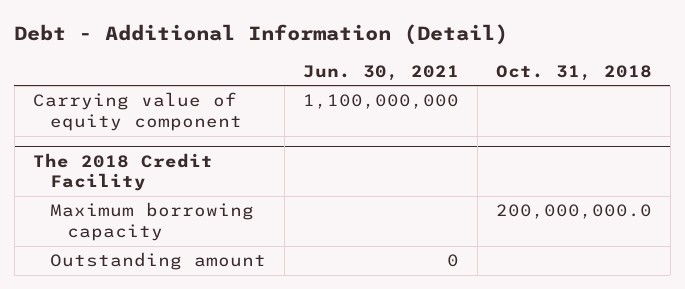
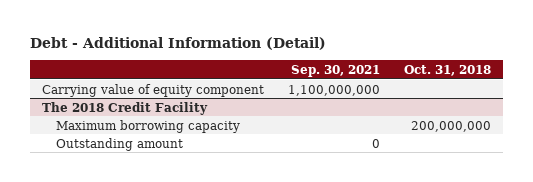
- | Jun. 30, 2021 | Oct. 31, 2018
+ | Sep. 30, 2021 | Oct. 31, 2018
@ The 2018 Credit Facility
- Maximum borrowing capacity | | 200,000,000.0
+ Maximum borrowing capacity | | 200,000,000

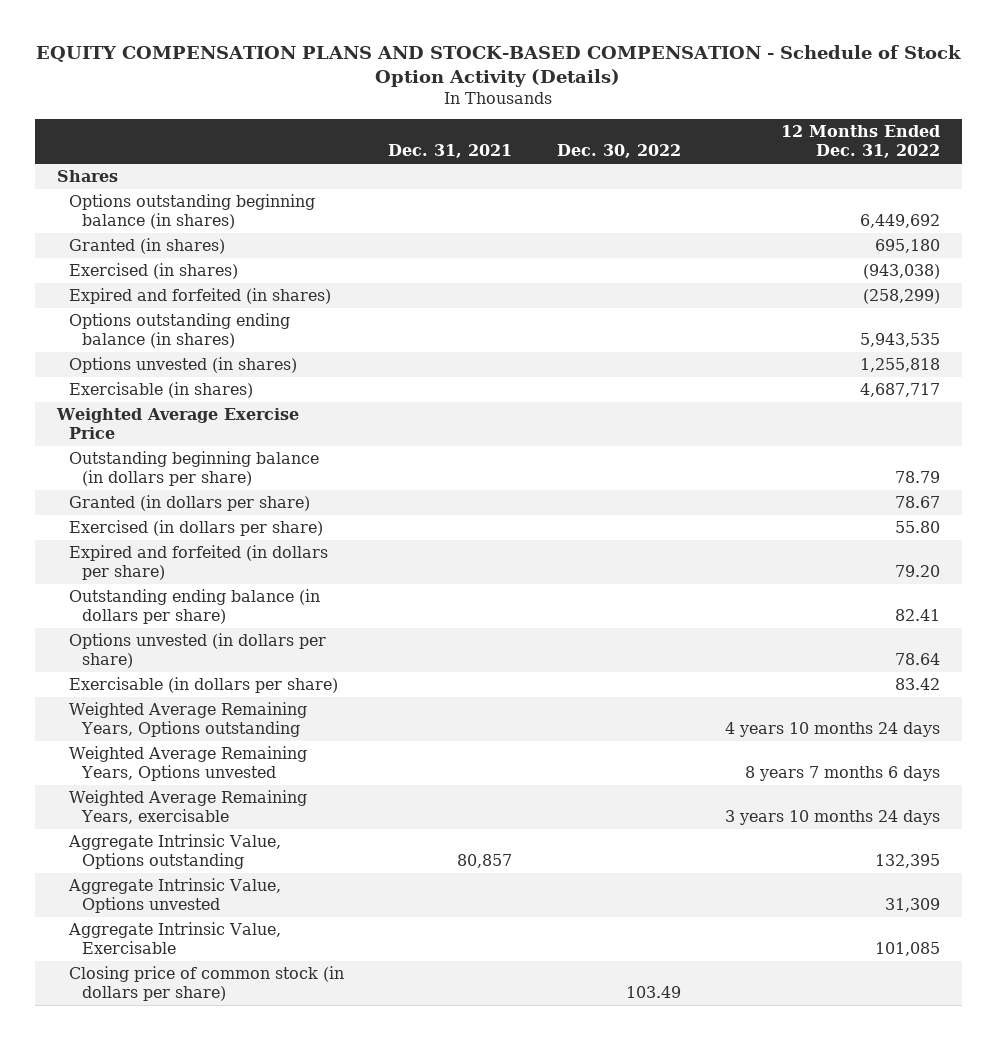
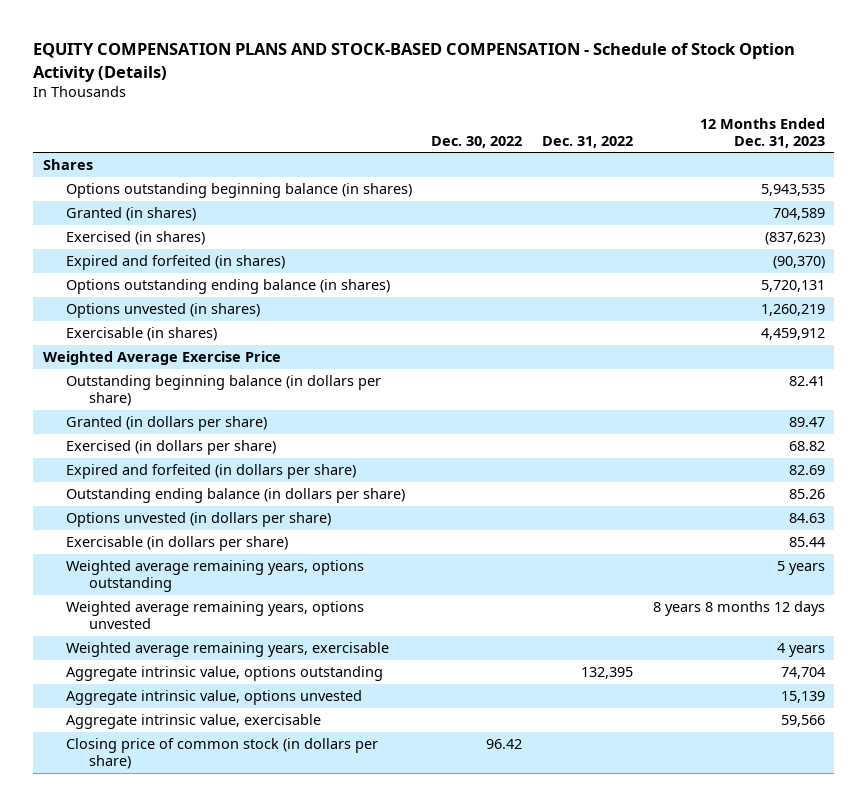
- | Dec. 31, 2021 | Dec. 30, 2022 | 12 Months Ended Dec. 31, 2022
+ | Dec. 30, 2022 | Dec. 31, 2022 | 12 Months Ended Dec. 31, 2023
- Weighted Average Remaining Years, Options outstanding | | | 4 years 10 months 24 days
- Weighted Average Remaining Years, Options unvested | | | 8 years 7 months 6 days
- Weighted Average Remaining Years, exercisable | | | 3 years 10 months 24 days
- Aggregate Intrinsic Value, Options outstanding | 80,857 | | 132,395
- Aggregate Intrinsic Value, Options unvested | | | 31,309
- Aggregate Intrinsic Value, Exercisable | | | 101,085
- Closing price of common stock (in dollars per share) | | 103.49 |
+ Weighted average remaining years, options outstanding | | | 5 years
+ Weighted average remaining years, options unvested | | | 8 years 8 months 12 days
+ Weighted average remaining years, exercisable | | | 4 years
+ Aggregate intrinsic value, options outstanding | | 132,395 | 74,704
+ Aggregate intrinsic value, options unvested | | | 15,139
+ Aggregate intrinsic value, exercisable | | | 59,566
+ Closing price of common stock (in dollars per share) | 96.42 | |

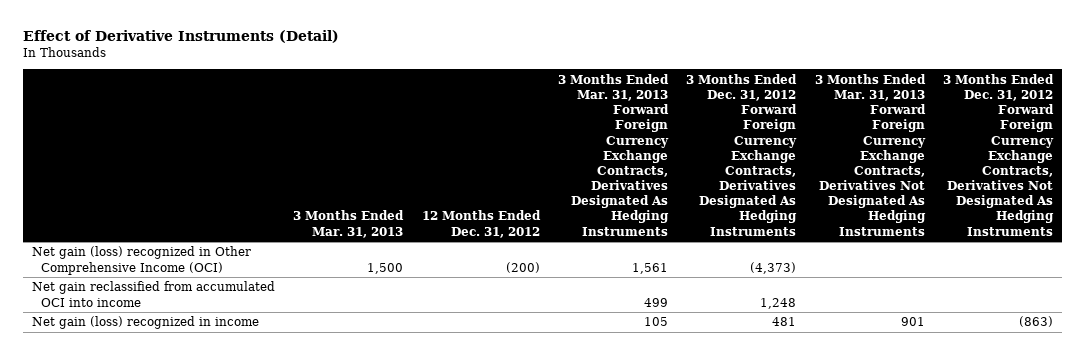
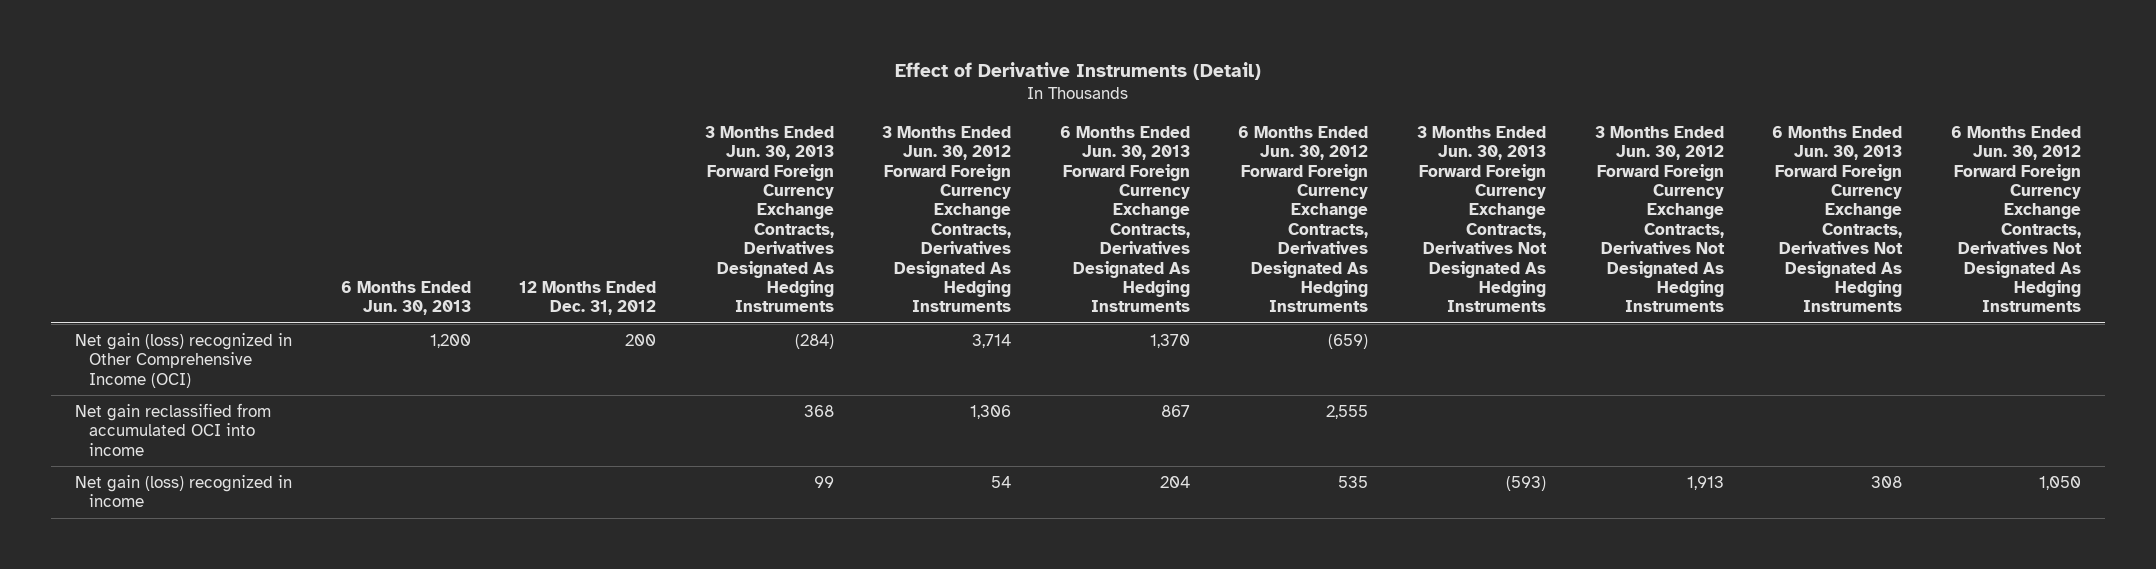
- | 3 Months Ended Mar. 31, 2013 | 12 Months Ended Dec. 31, 2012 | 3 Months Ended Mar. 31, 2013 Forward Foreign Currency Exchange Contracts, Derivatives Designated As Hedging Instruments | 3 Months Ended Dec. 31, 2012 Forward Foreign Currency Exchange Contracts, Derivatives Designated As Hedging Instruments | 3 Months Ended Mar. 31, 2013 Forward Foreign Currency Exchange Contracts, Derivatives Not Designated As Hedging Instruments | 3 Months Ended Dec. 31, 2012 Forward Foreign Currency Exchange Contracts, Derivatives Not Designated As Hedging Instruments
+ | 6 Months Ended Jun. 30, 2013 | 12 Months Ended Dec. 31, 2012 | 3 Months Ended Jun. 30, 2013 Forward Foreign Currency Exchange Contracts, Derivatives Designated As Hedging Instruments | 3 Months Ended Jun. 30, 2012 Forward Foreign Currency Exchange Contracts, Derivatives Designated As Hedging Instruments | 6 Months Ended Jun. 30, 2013 Forward Foreign Currency Exchange Contracts, Derivatives Designated As Hedging Instruments | 6 Months Ended Jun. 30, 2012 Forward Foreign Currency Exchange Contracts, Derivatives Designated As Hedging Instruments | 3 Months Ended Jun. 30, 2013 Forward Foreign Currency Exchange Contracts, Derivatives Not Designated As Hedging Instruments | 3 Months Ended Jun. 30, 2012 Forward Foreign Currency Exchange Contracts, Derivatives Not Designated As Hedging Instruments | 6 Months Ended Jun. 30, 2013 Forward Foreign Currency Exchange Contracts, Derivatives Not Designated As Hedging Instruments | 6 Months Ended Jun. 30, 2012 Forward Foreign Currency Exchange Contracts, Derivatives Not Designated As Hedging Instruments
- Net gain (loss) recognized in Other Comprehensive Income (OCI) | 1,500 | (200) | 1,561 | (4,373) | |
+ Net gain (loss) recognized in Other Comprehensive Income (OCI) | 1,200 | 200 | (284) | 3,714 | 1,370 | (659) | | | |

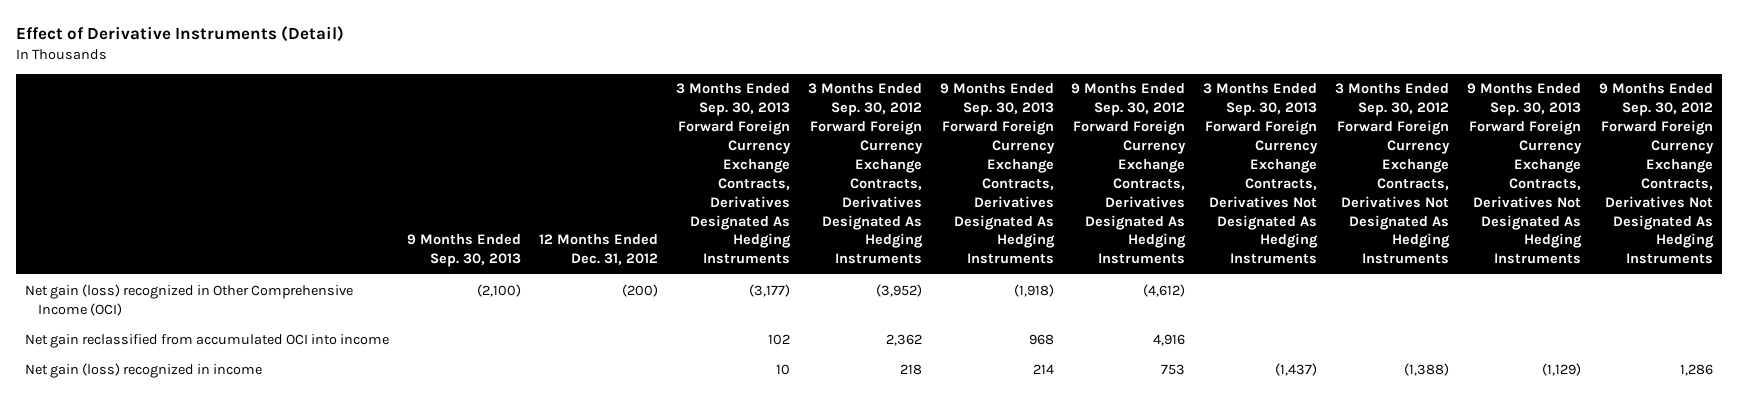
- | 6 Months Ended Jun. 30, 2013 | 12 Months Ended Dec. 31, 2012 | 3 Months Ended Jun. 30, 2013 Forward Foreign Currency Exchange Contracts, Derivatives Designated As Hedging Instruments | 3 Months Ended Jun. 30, 2012 Forward Foreign Currency Exchange Contracts, Derivatives Designated As Hedging Instruments | 6 Months Ended Jun. 30, 2013 Forward Foreign Currency Exchange Contracts, Derivatives Designated As Hedging Instruments | 6 Months Ended Jun. 30, 2012 Forward Foreign Currency Exchange Contracts, Derivatives Designated As Hedging Instruments | 3 Months Ended Jun. 30, 2013 Forward Foreign Currency Exchange Contracts, Derivatives Not Designated As Hedging Instruments | 3 Months Ended Jun. 30, 2012 Forward Foreign Currency Exchange Contracts, Derivatives Not Designated As Hedging Instruments | 6 Months Ended Jun. 30, 2013 Forward Foreign Currency Exchange Contracts, Derivatives Not Designated As Hedging Instruments | 6 Months Ended Jun. 30, 2012 Forward Foreign Currency Exchange Contracts, Derivatives Not Designated As Hedging Instruments
+ | 9 Months Ended Sep. 30, 2013 | 12 Months Ended Dec. 31, 2012 | 3 Months Ended Sep. 30, 2013 Forward Foreign Currency Exchange Contracts, Derivatives Designated As Hedging Instruments | 3 Months Ended Sep. 30, 2012 Forward Foreign Currency Exchange Contracts, Derivatives Designated As Hedging Instruments | 9 Months Ended Sep. 30, 2013 Forward Foreign Currency Exchange Contracts, Derivatives Designated As Hedging Instruments | 9 Months Ended Sep. 30, 2012 Forward Foreign Currency Exchange Contracts, Derivatives Designated As Hedging Instruments | 3 Months Ended Sep. 30, 2013 Forward Foreign Currency Exchange Contracts, Derivatives Not Designated As Hedging Instruments | 3 Months Ended Sep. 30, 2012 Forward Foreign Currency Exchange Contracts, Derivatives Not Designated As Hedging Instruments | 9 Months Ended Sep. 30, 2013 Forward Foreign Currency Exchange Contracts, Derivatives Not Designated As Hedging Instruments | 9 Months Ended Sep. 30, 2012 Forward Foreign Currency Exchange Contracts, Derivatives Not Designated As Hedging Instruments
- Net gain (loss) recognized in Other Comprehensive Income (OCI) | 1,200 | 200 | (284) | 3,714 | 1,370 | (659) | | | |
+ Net gain (loss) recognized in Other Comprehensive Income (OCI) | (2,100) | (200) | (3,177) | (3,952) | (1,918) | (4,612) | | | |

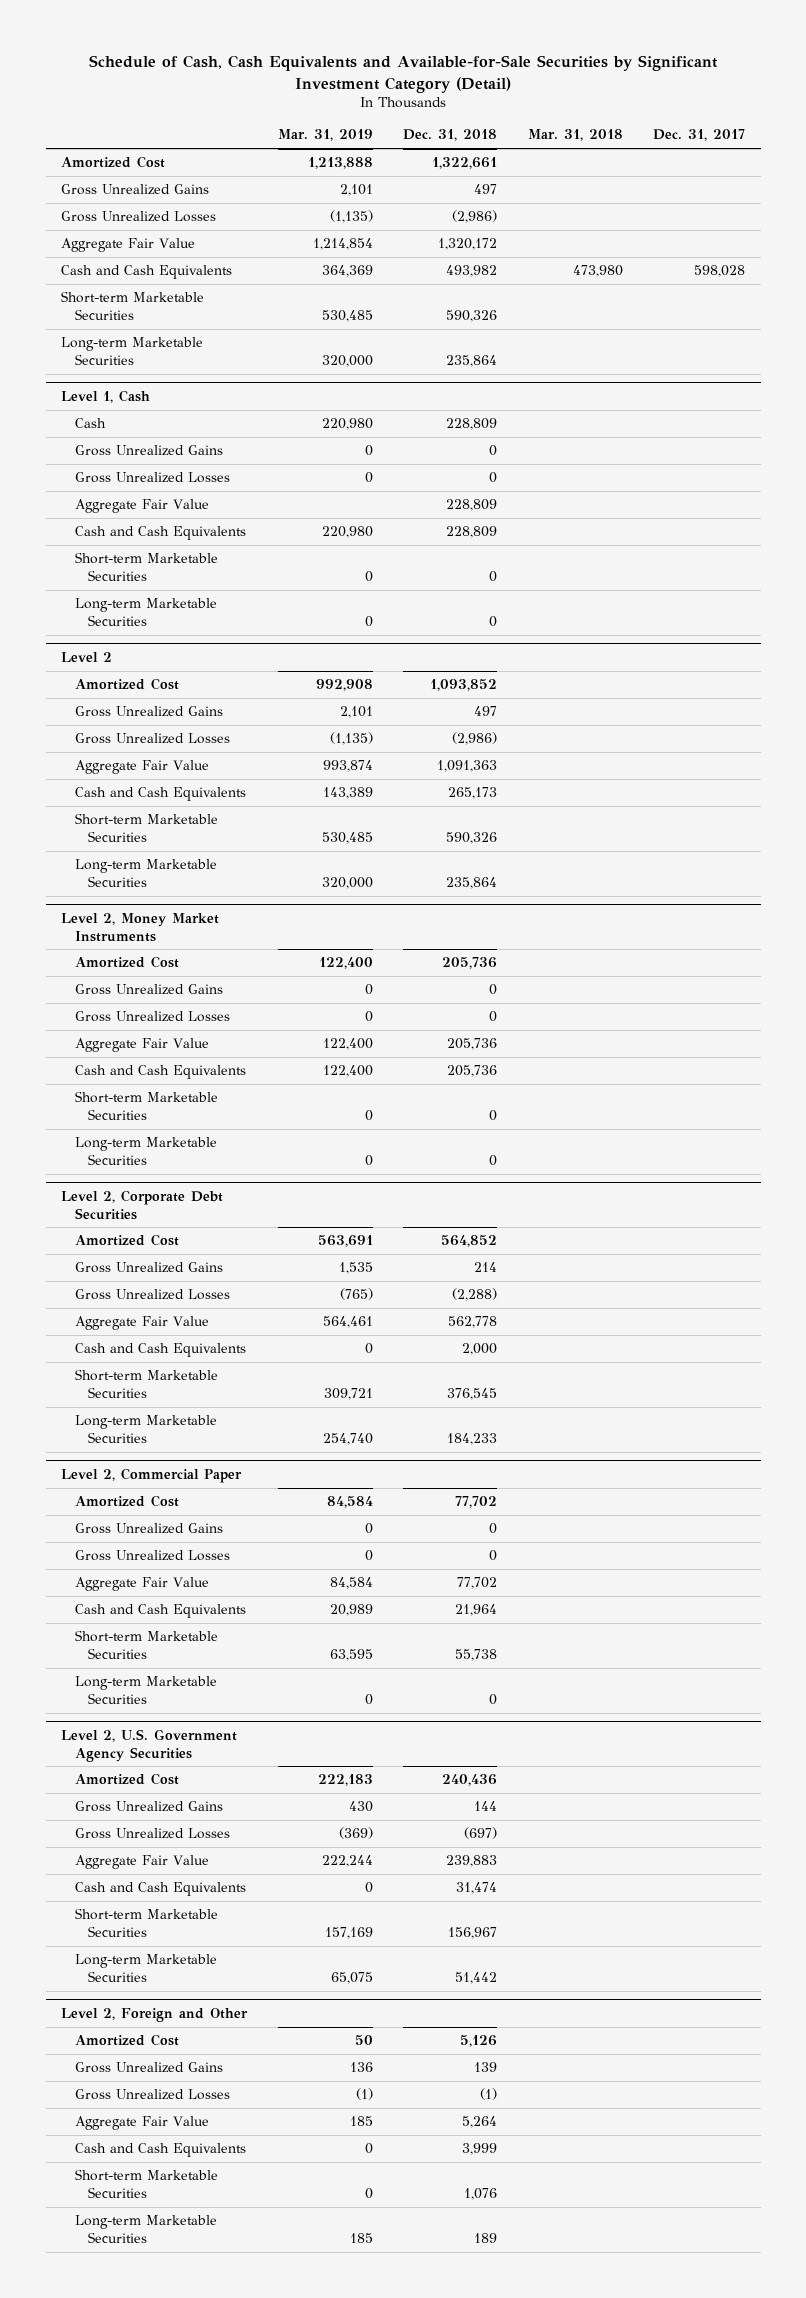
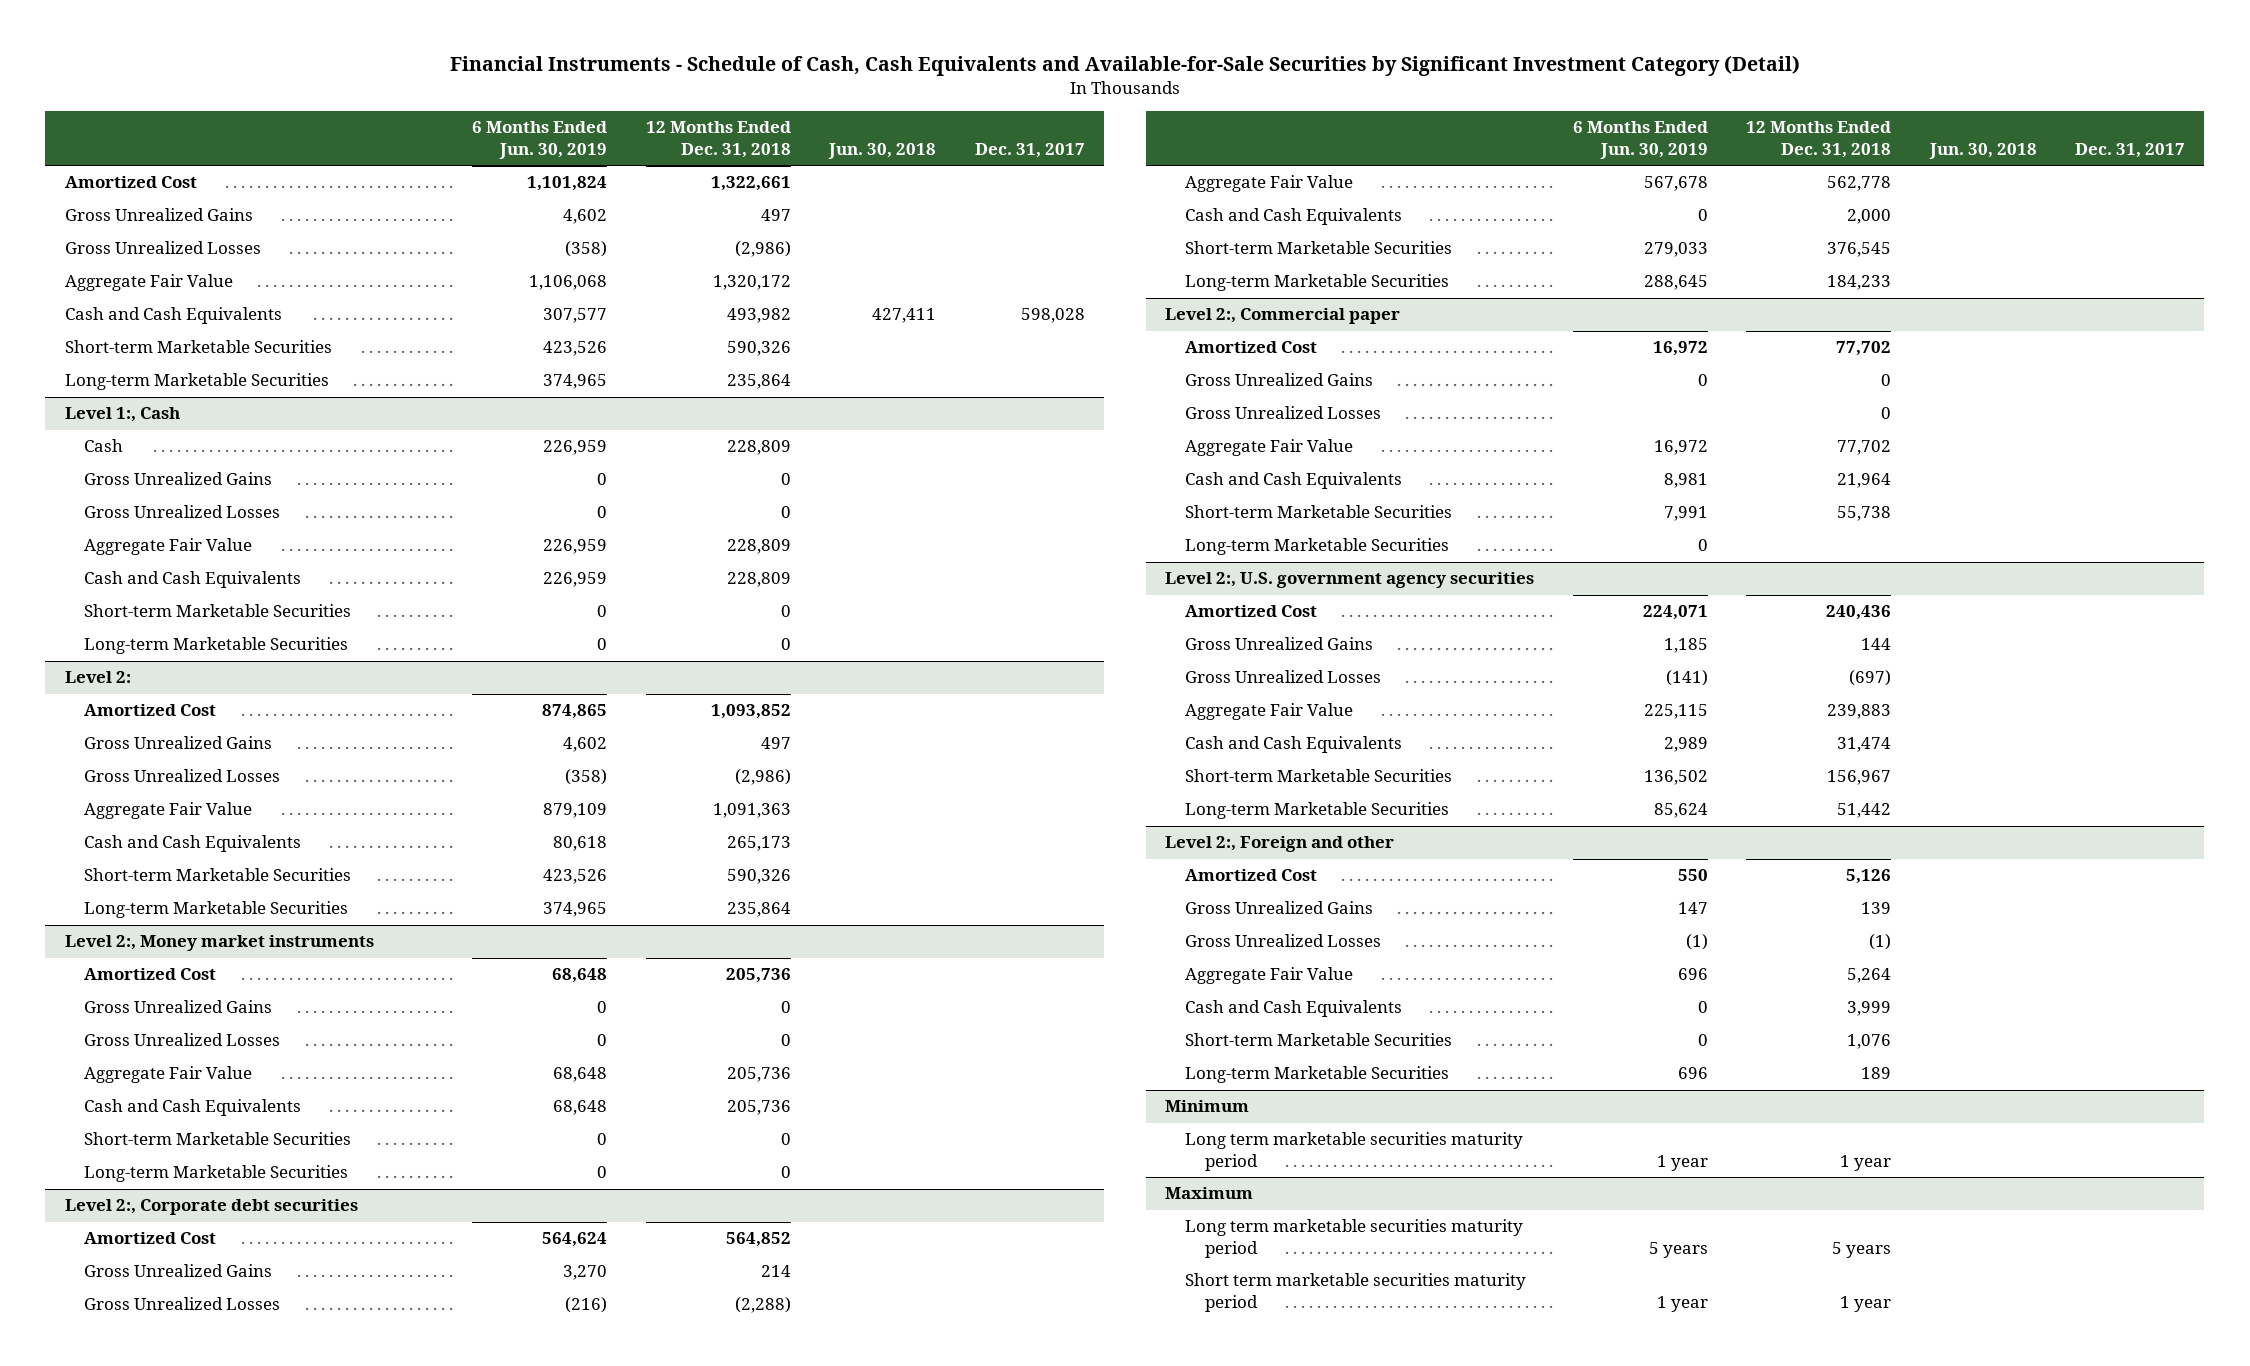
- Schedule of Cash, Cash Equivalents and Available-for-Sale Securities by Significant Investment Category (Detail)
+ Financial Instruments - Schedule of Cash, Cash Equivalents and Available-for-Sale Securities by Significant Investment Category (Detail)
- | Mar. 31, 2019 | Dec. 31, 2018 | Mar. 31, 2018 | Dec. 31, 2017
+ | 6 Months Ended Jun. 30, 2019 | 12 Months Ended Dec. 31, 2018 | Jun. 30, 2018 | Dec. 31, 2017
- Level 1, Cash
+ Level 1:, Cash
- Level 2
+ Level 2:
- Level 2, Money Market Instruments
+ Level 2:, Money market instruments
- Level 2, Corporate Debt Securities
+ Level 2:, Corporate debt securities
- Level 2, Commercial Paper
+ Level 2:, Commercial paper
- Level 2, U.S. Government Agency Securities
+ Level 2:, U.S. government agency securities
- Level 2, Foreign and Other
+ Level 2:, Foreign and other
+ Minimum
+ Long term marketable securities maturity period | 1 year | 1 year | |
+ Maximum
+ Long term marketable securities maturity period | 5 years | 5 years | |
+ Short term marketable securities maturity period | 1 year | 1 year | |

